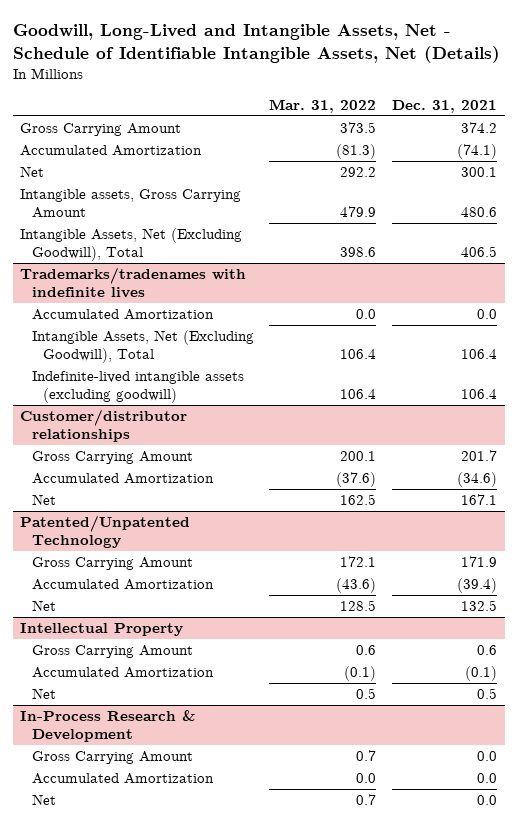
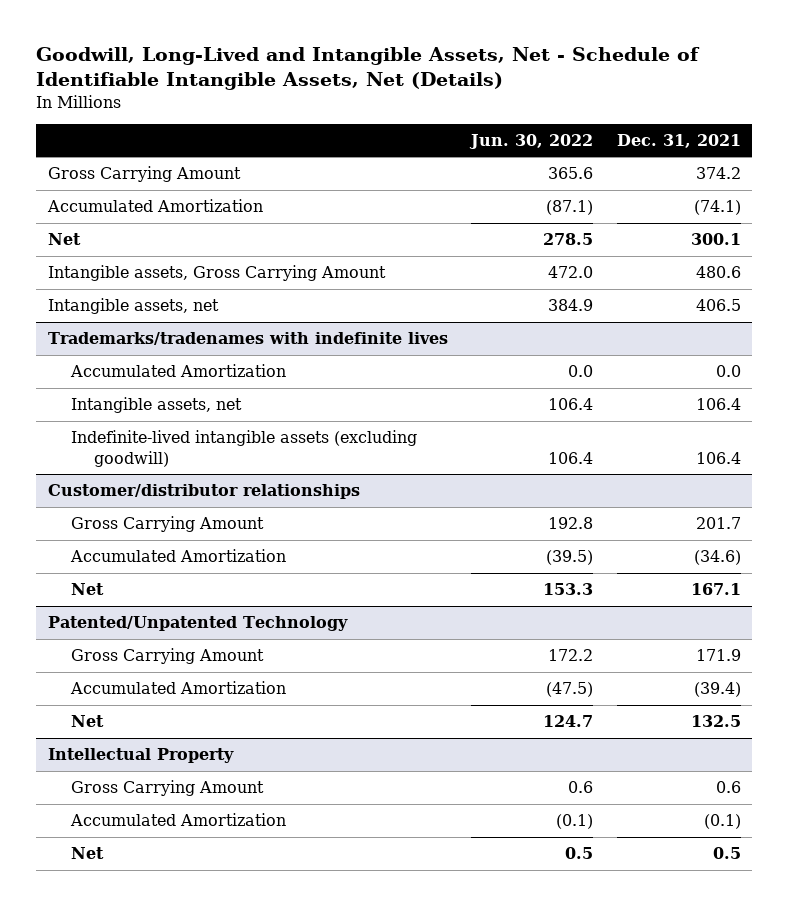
- | Mar. 31, 2022 | Dec. 31, 2021
+ | Jun. 30, 2022 | Dec. 31, 2021
- Intangible Assets, Net (Excluding Goodwill), Total | 398.6 | 406.5
+ Intangible assets, net | 384.9 | 406.5
@ Trademarks/tradenames with indefinite lives
- Intangible Assets, Net (Excluding Goodwill), Total | 106.4 | 106.4
+ Intangible assets, net | 106.4 | 106.4
- In-Process Research & Development
- Gross Carrying Amount | 0.7 | 0.0
- Accumulated Amortization | 0.0 | 0.0
- Net | 0.7 | 0.0

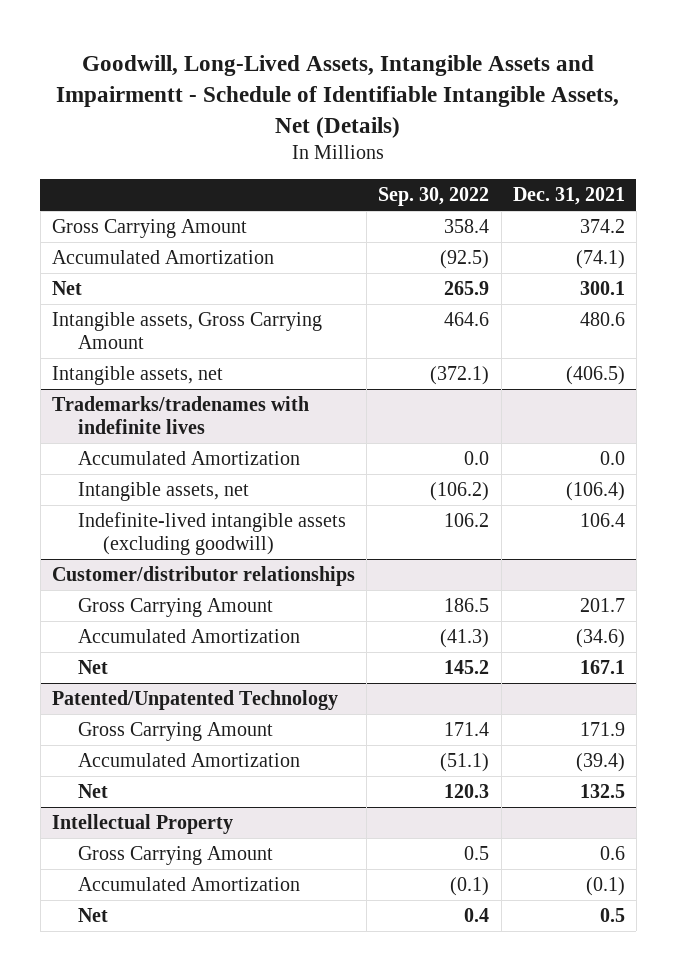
- Goodwill, Long-Lived and Intangible Assets, Net - Schedule of Identifiable Intangible Assets, Net (Details)
+ Goodwill, Long-Lived Assets, Intangible Assets and Impairmentt - Schedule of Identifiable Intangible Assets, Net (Details)
- | Jun. 30, 2022 | Dec. 31, 2021
+ | Sep. 30, 2022 | Dec. 31, 2021
- Intangible assets, net | 384.9 | 406.5
+ Intangible assets, net | (372.1) | (406.5)
@ Trademarks/tradenames with indefinite lives
- Intangible assets, net | 106.4 | 106.4
+ Intangible assets, net | (106.2) | (106.4)

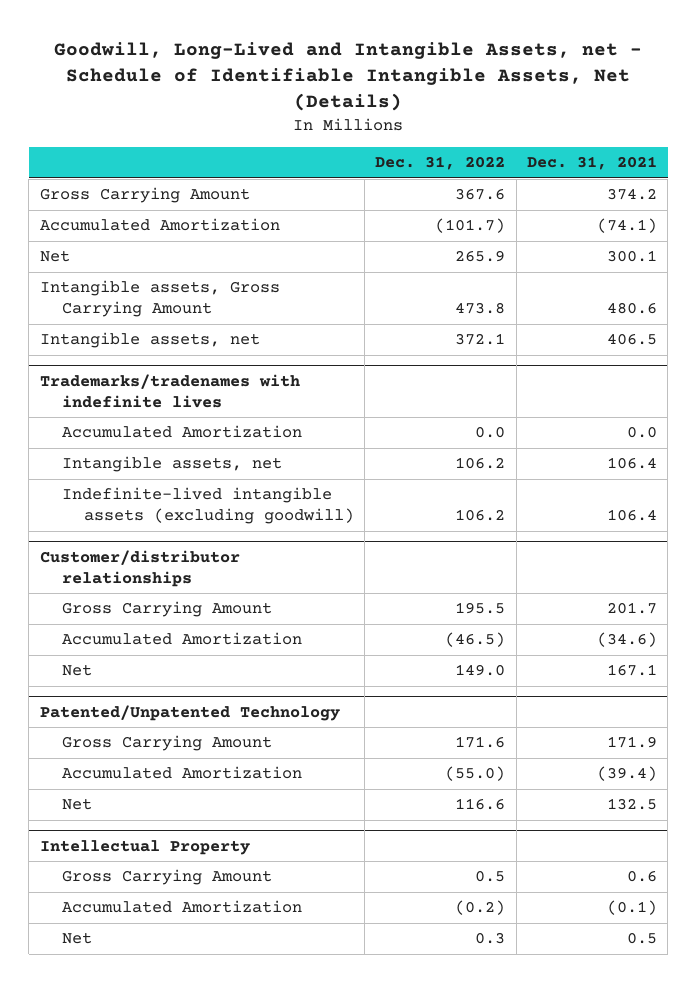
- Goodwill, Long-Lived Assets, Intangible Assets and Impairmentt - Schedule of Identifiable Intangible Assets, Net (Details)
+ Goodwill, Long-Lived and Intangible Assets, net - Schedule of Identifiable Intangible Assets, Net (Details)
- | Sep. 30, 2022 | Dec. 31, 2021
+ | Dec. 31, 2022 | Dec. 31, 2021
- Intangible assets, net | (372.1) | (406.5)
+ Intangible assets, net | 372.1 | 406.5
@ Trademarks/tradenames with indefinite lives
- Intangible assets, net | (106.2) | (106.4)
+ Intangible assets, net | 106.2 | 106.4

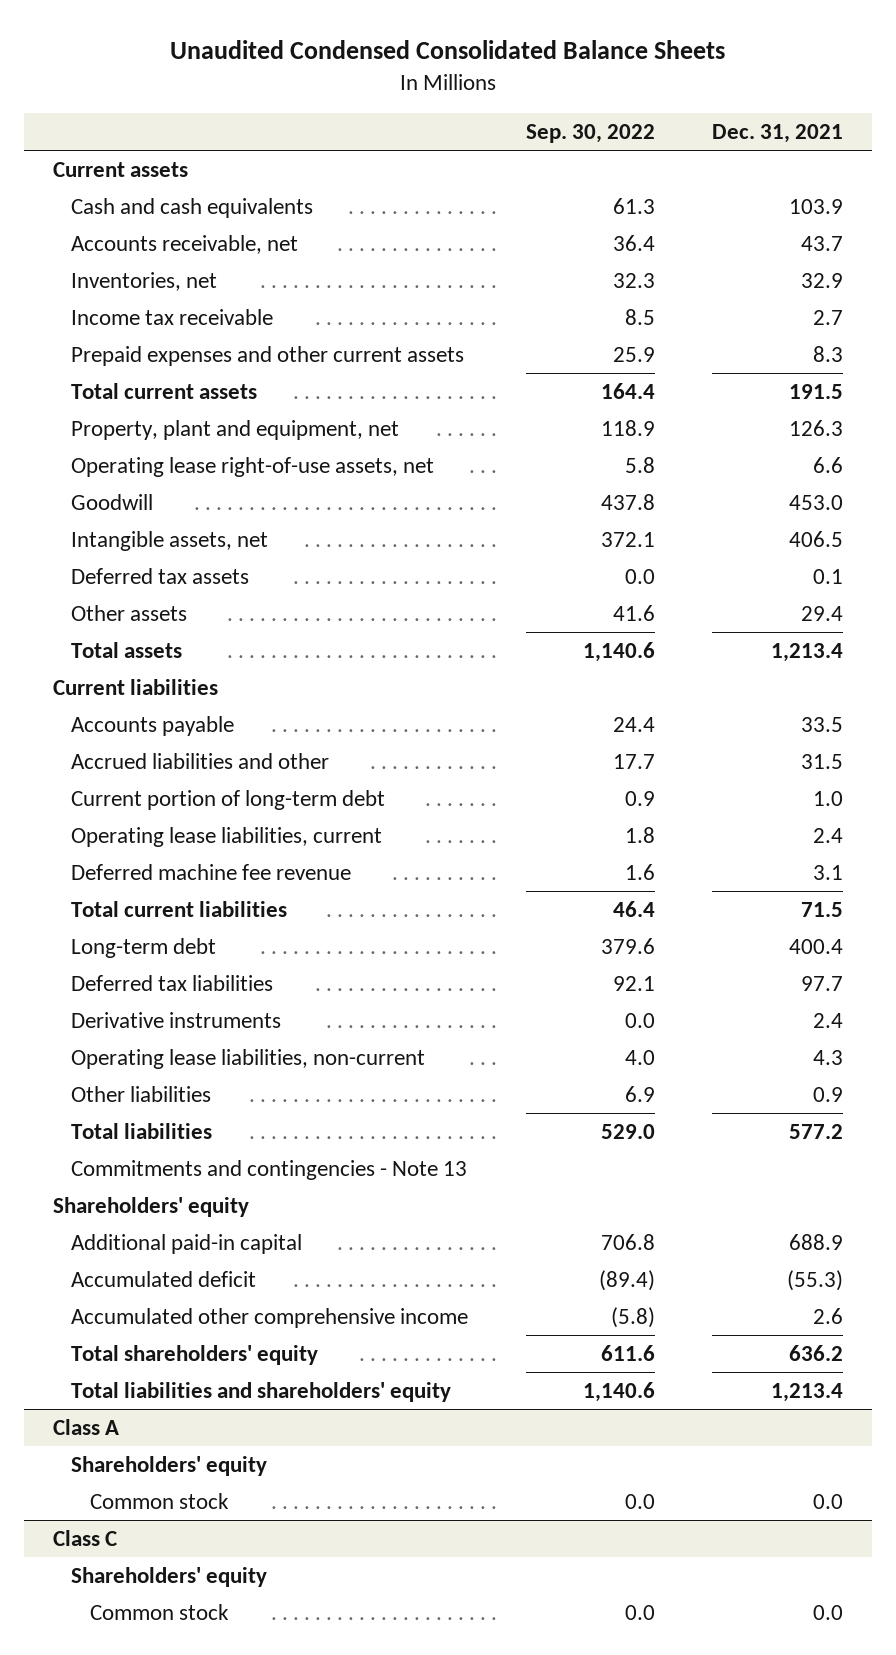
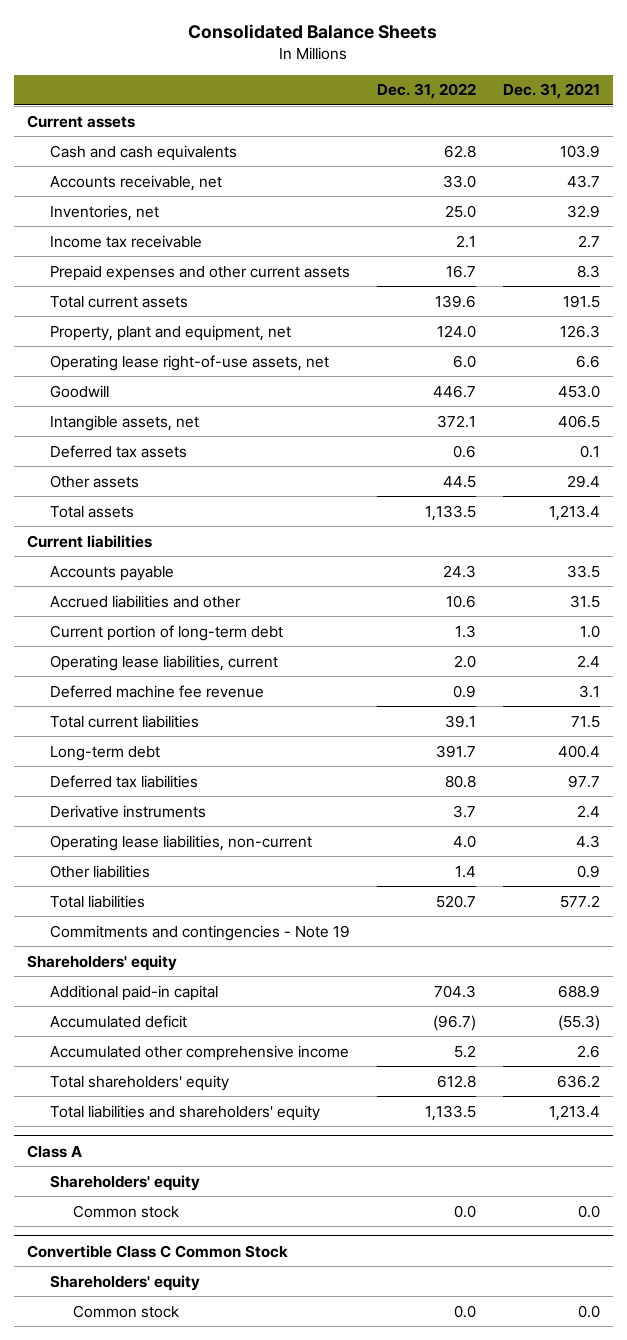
- Unaudited Condensed Consolidated Balance Sheets
+ Consolidated Balance Sheets
- | Sep. 30, 2022 | Dec. 31, 2021
+ | Dec. 31, 2022 | Dec. 31, 2021
- Commitments and contingencies - Note 13
+ Commitments and contingencies - Note 19
- Class C
+ Convertible Class C Common Stock

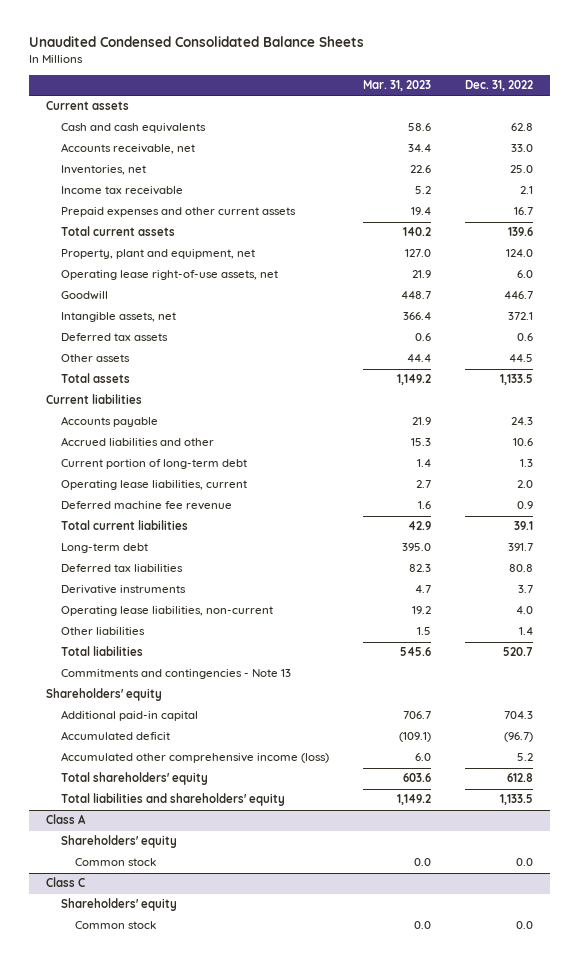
- Consolidated Balance Sheets
+ Unaudited Condensed Consolidated Balance Sheets
- | Dec. 31, 2022 | Dec. 31, 2021
+ | Mar. 31, 2023 | Dec. 31, 2022
- Commitments and contingencies - Note 19
+ Commitments and contingencies - Note 13
- Accumulated other comprehensive income | 5.2 | 2.6
+ Accumulated other comprehensive income (loss) | 6.0 | 5.2
- Convertible Class C Common Stock
+ Class C

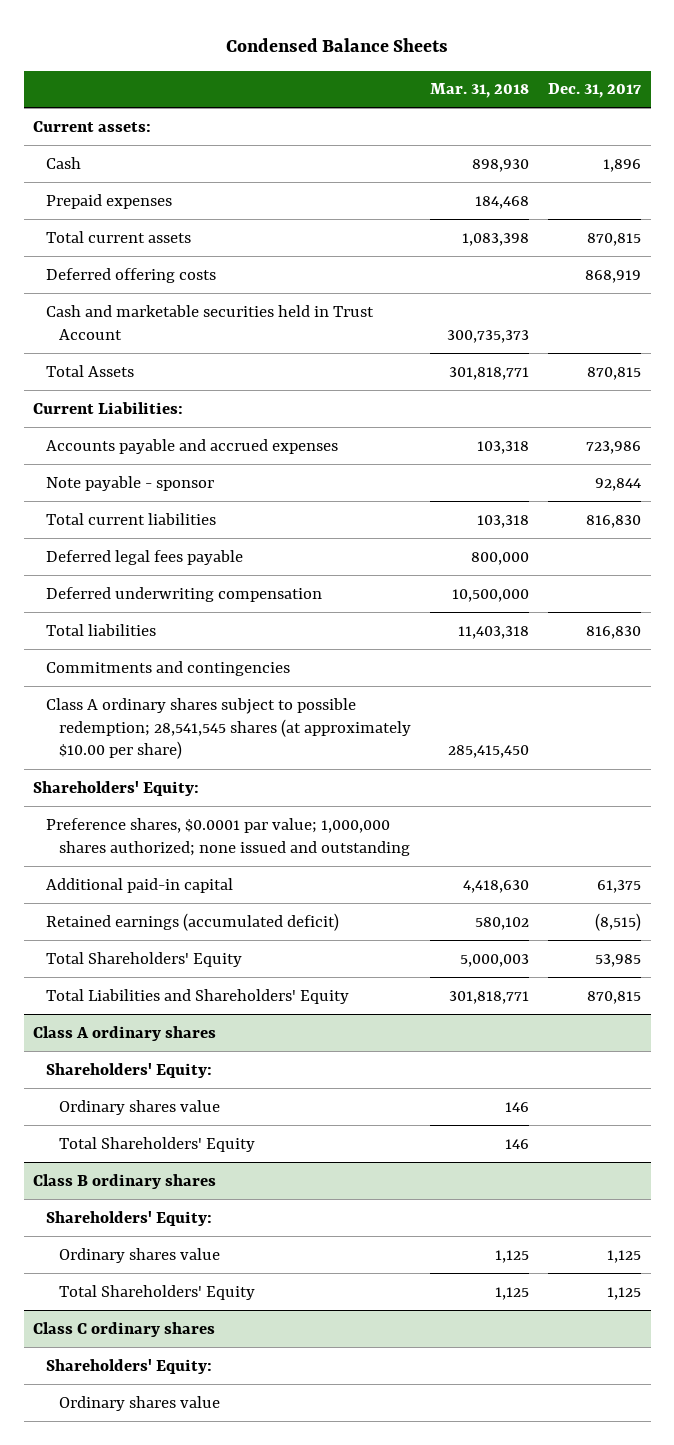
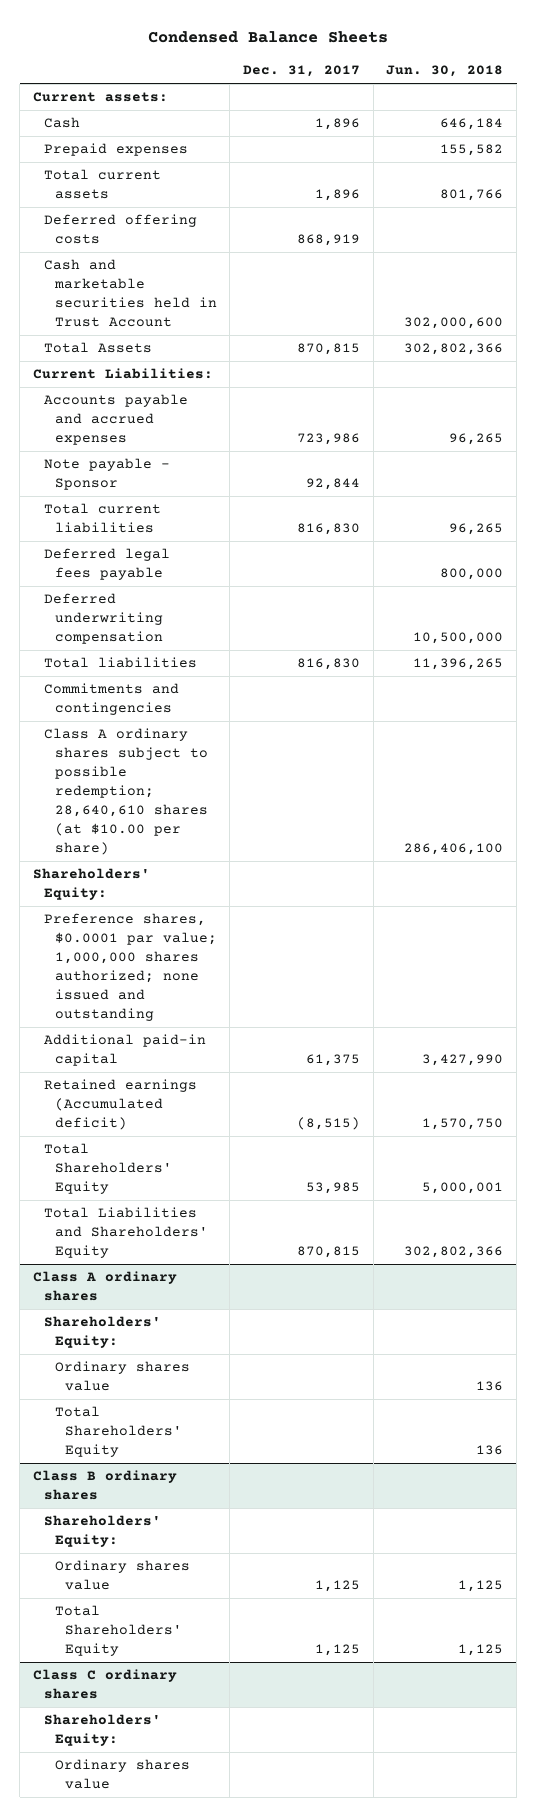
- | Mar. 31, 2018 | Dec. 31, 2017
+ | Dec. 31, 2017 | Jun. 30, 2018
- Total current assets | 1,083,398 | 870,815
+ Total current assets | 1,896 | 801,766
- Note payable - sponsor | | 92,844
+ Note payable - Sponsor | 92,844 |
- Class A ordinary shares subject to possible redemption; 28,541,545 shares (at approximately $10.00 per share) | 285,415,450 |
+ Class A ordinary shares subject to possible redemption; 28,640,610 shares (at $10.00 per share) | | 286,406,100
- Retained earnings (accumulated deficit) | 580,102 | (8,515)
+ Retained earnings (Accumulated deficit) | (8,515) | 1,570,750

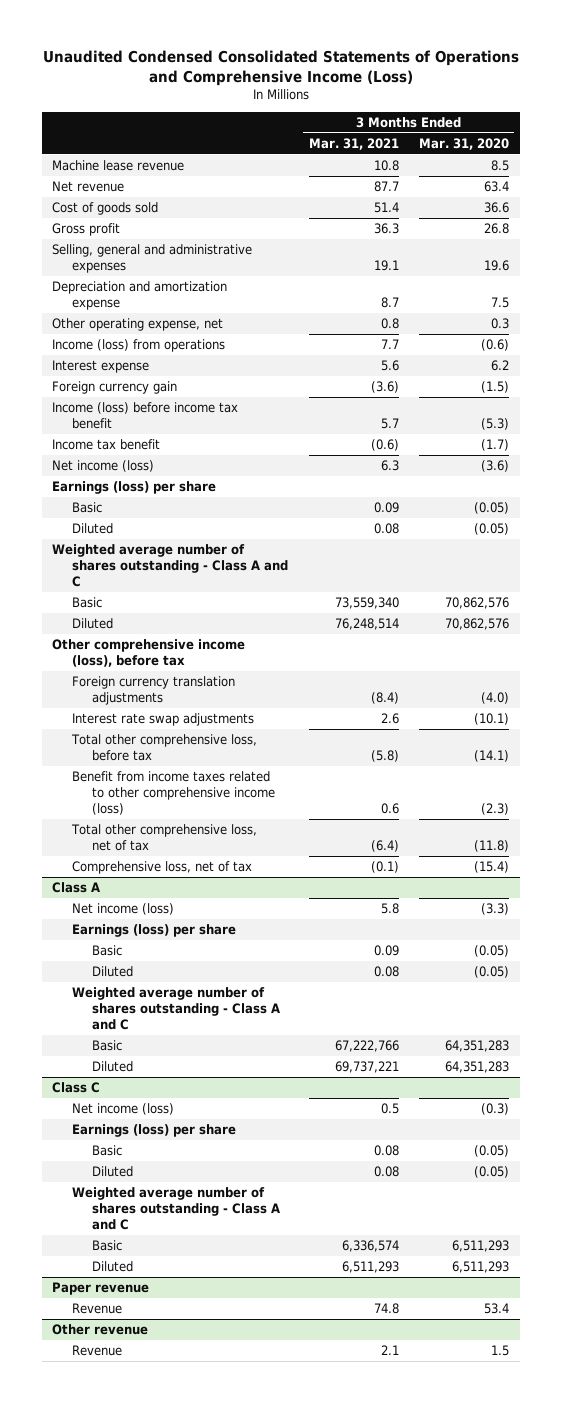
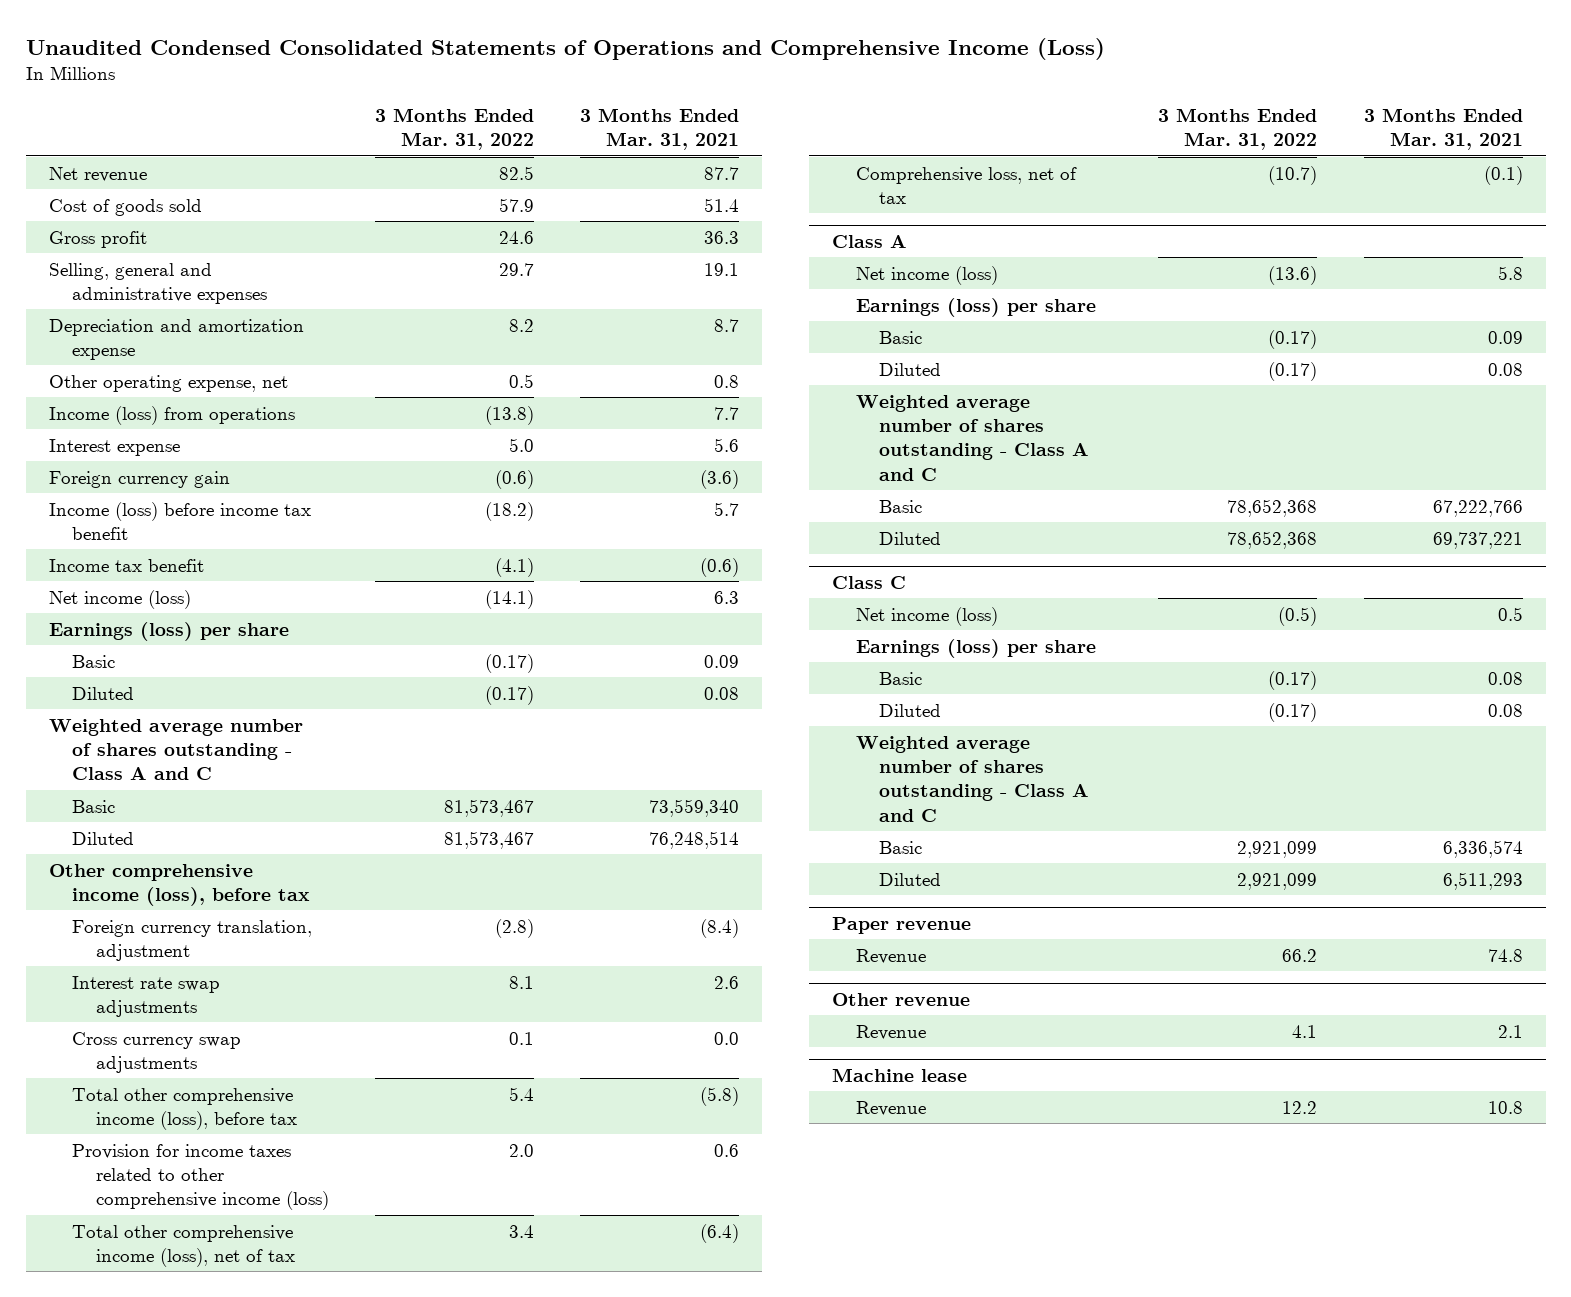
- | 3 Months Ended Mar. 31, 2021 | 3 Months Ended Mar. 31, 2020
+ | 3 Months Ended Mar. 31, 2022 | 3 Months Ended Mar. 31, 2021
- Machine lease revenue | 10.8 | 8.5
- Foreign currency translation adjustments | (8.4) | (4.0)
+ Foreign currency translation, adjustment | (2.8) | (8.4)
- Total other comprehensive loss, before tax | (5.8) | (14.1)
- Benefit from income taxes related to other comprehensive income (loss) | 0.6 | (2.3)
- Total other comprehensive loss, net of tax | (6.4) | (11.8)
+ Cross currency swap adjustments | 0.1 | 0.0
+ Total other comprehensive income (loss), before tax | 5.4 | (5.8)
+ Provision for income taxes related to other comprehensive income (loss) | 2.0 | 0.6
+ Total other comprehensive income (loss), net of tax | 3.4 | (6.4)
+ Machine lease
+ Revenue | 12.2 | 10.8

